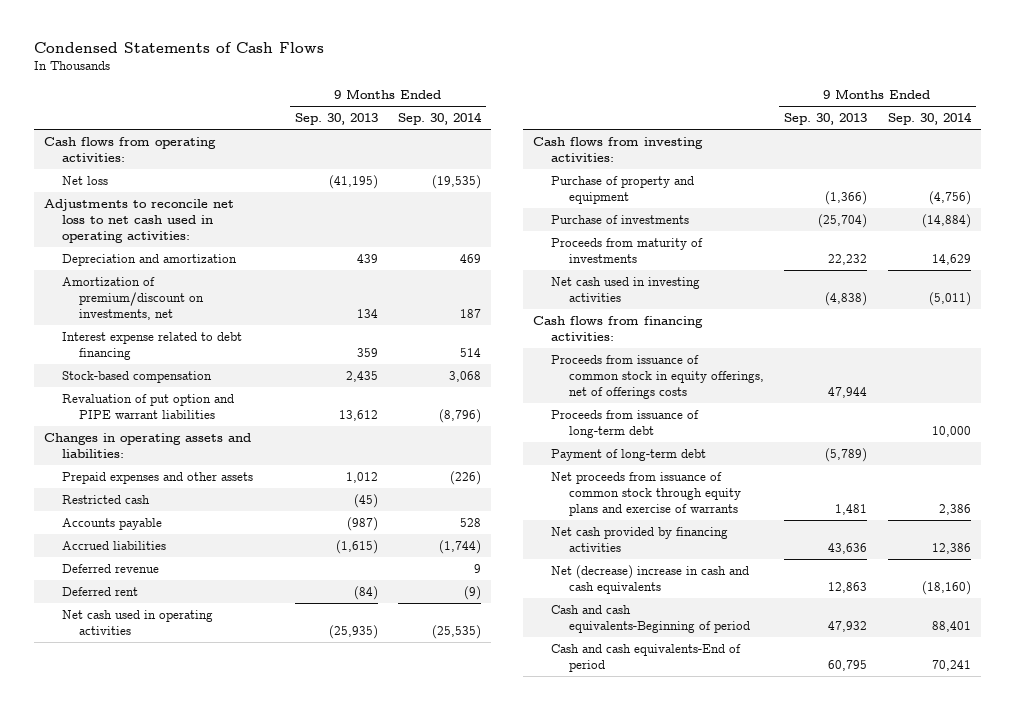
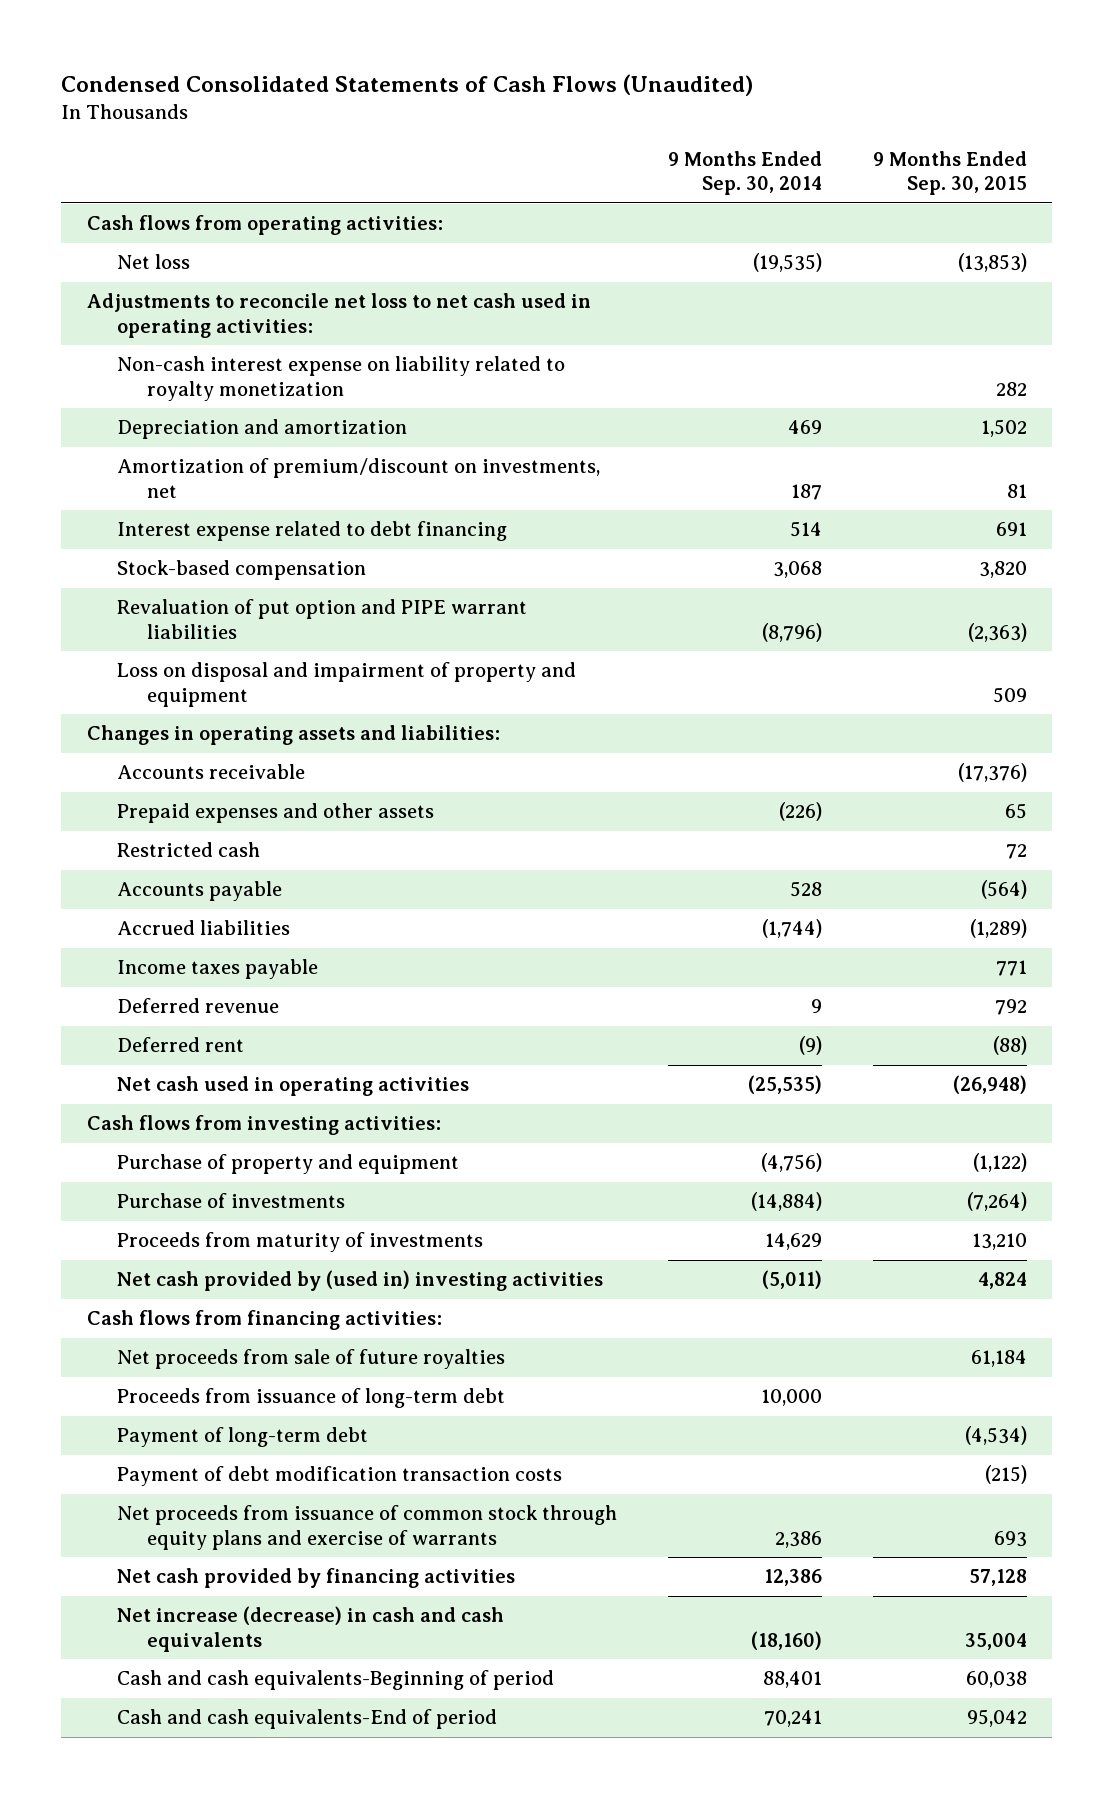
- Condensed Statements of Cash Flows
+ Condensed Consolidated Statements of Cash Flows (Unaudited)
- | 9 Months Ended Sep. 30, 2013 | 9 Months Ended Sep. 30, 2014
+ | 9 Months Ended Sep. 30, 2014 | 9 Months Ended Sep. 30, 2015
+ Non-cash interest expense on liability related to royalty monetization | | 282
+ Loss on disposal and impairment of property and equipment | | 509
+ Accounts receivable | | (17,376)
+ Income taxes payable | | 771
- Net cash used in investing activities | (4,838) | (5,011)
+ Net cash provided by (used in) investing activities | (5,011) | 4,824
- Proceeds from issuance of common stock in equity offerings, net of offerings costs | 47,944 |
+ Net proceeds from sale of future royalties | | 61,184
+ Payment of debt modification transaction costs | | (215)
- Net (decrease) increase in cash and cash equivalents | 12,863 | (18,160)
+ Net increase (decrease) in cash and cash equivalents | (18,160) | 35,004

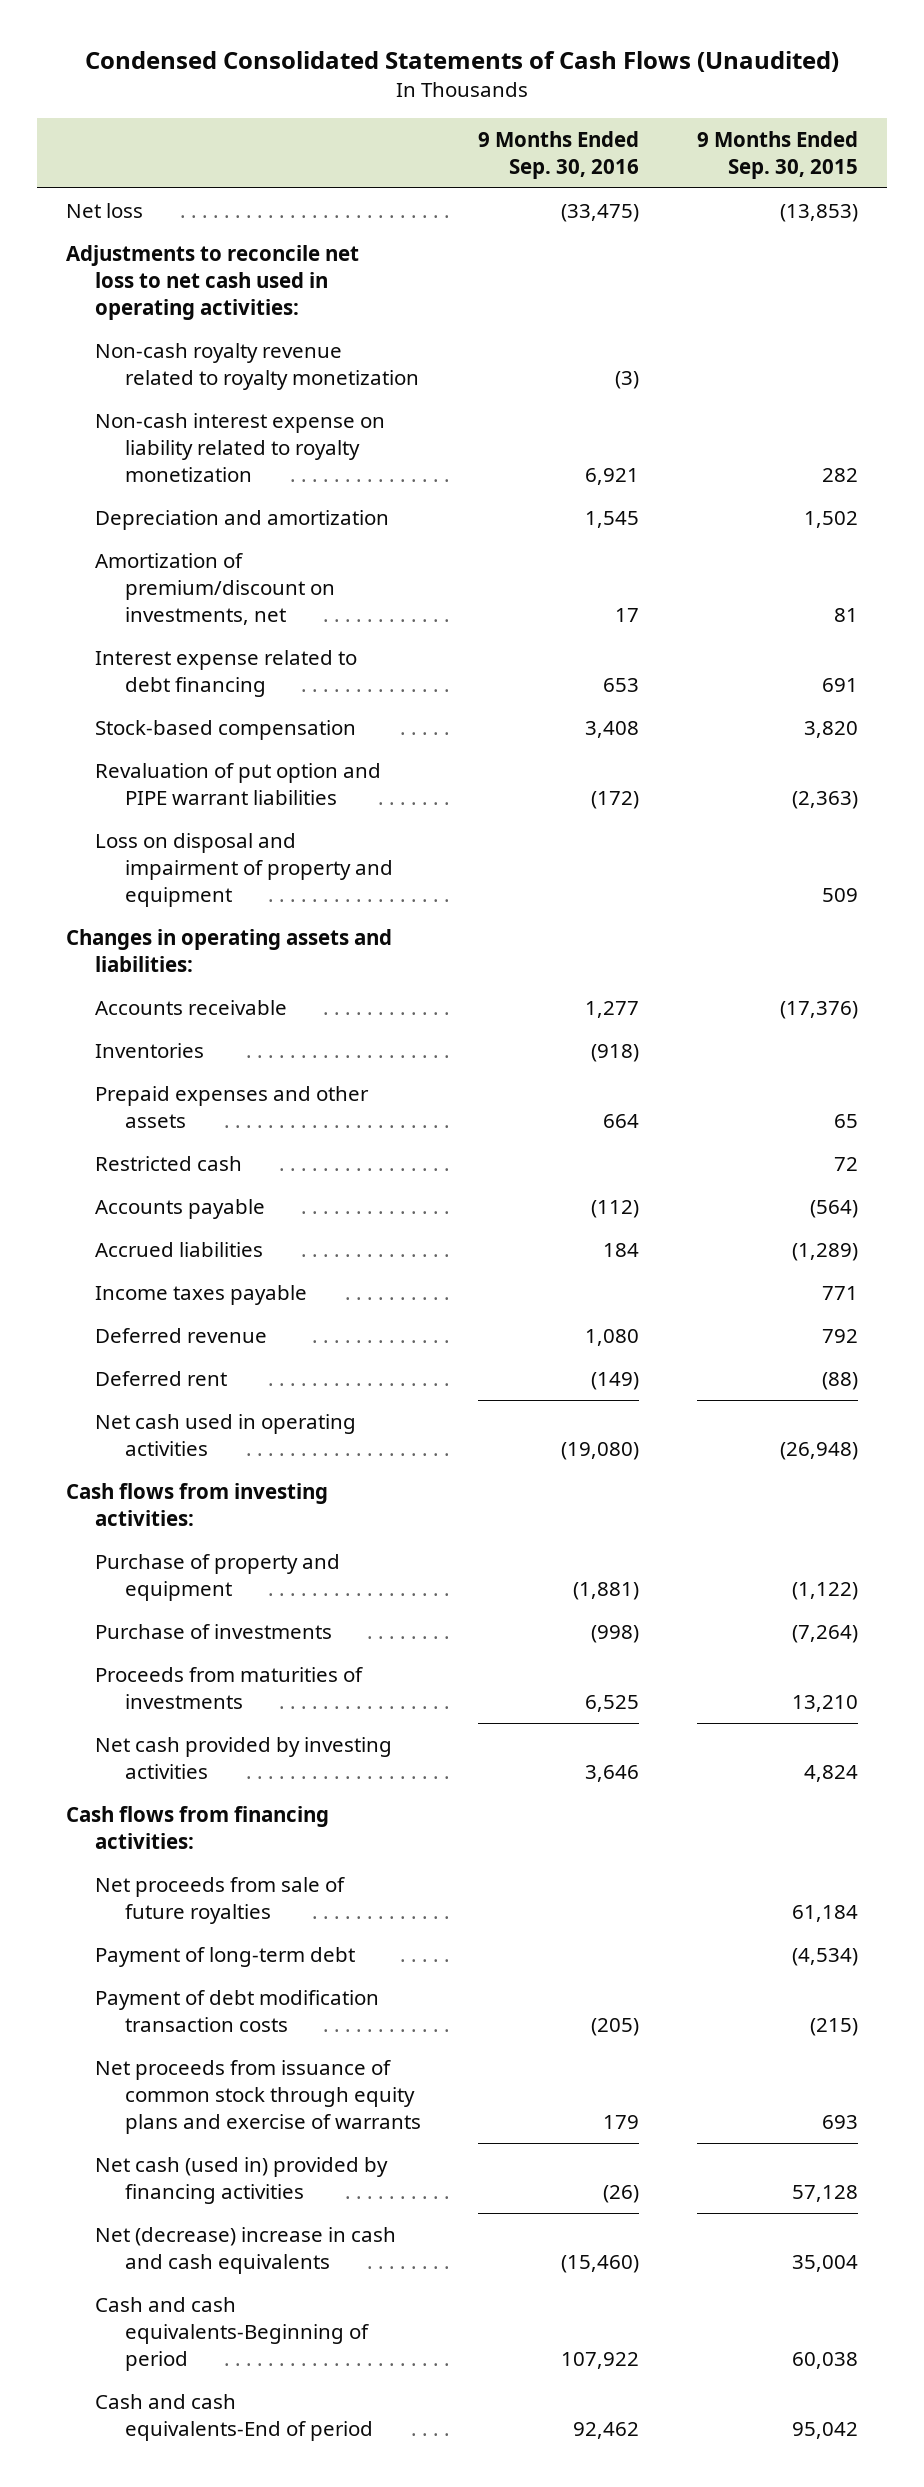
- | 9 Months Ended Sep. 30, 2014 | 9 Months Ended Sep. 30, 2015
+ | 9 Months Ended Sep. 30, 2016 | 9 Months Ended Sep. 30, 2015
- Cash flows from operating activities:
+ Non-cash royalty revenue related to royalty monetization | (3) |
+ Inventories | (918) |
- Proceeds from maturity of investments | 14,629 | 13,210
- Net cash provided by (used in) investing activities | (5,011) | 4,824
+ Proceeds from maturities of investments | 6,525 | 13,210
+ Net cash provided by investing activities | 3,646 | 4,824
- Proceeds from issuance of long-term debt | 10,000 |
- Net cash provided by financing activities | 12,386 | 57,128
- Net increase (decrease) in cash and cash equivalents | (18,160) | 35,004
+ Net cash (used in) provided by financing activities | (26) | 57,128
+ Net (decrease) increase in cash and cash equivalents | (15,460) | 35,004

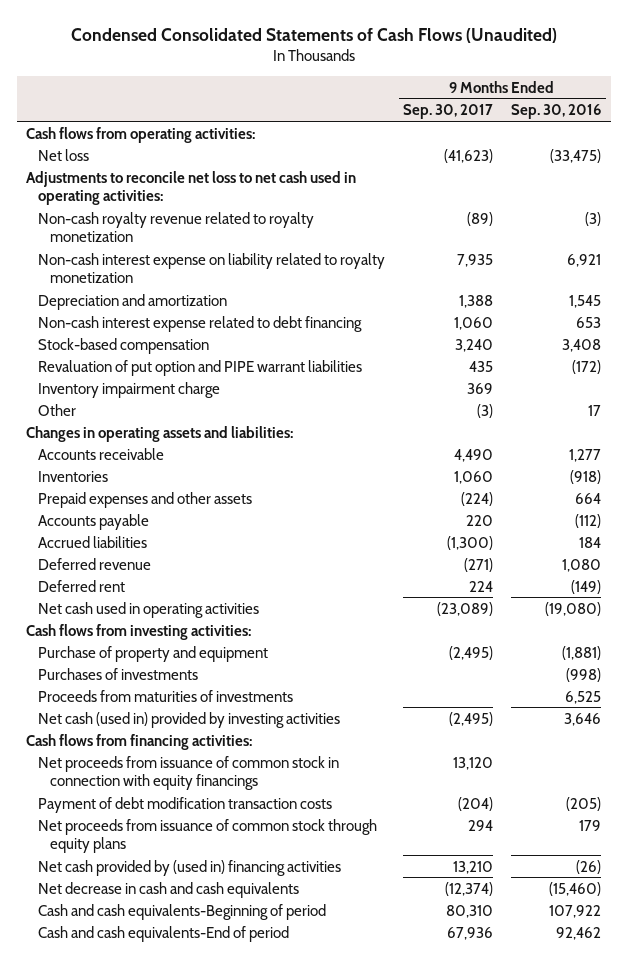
- | 9 Months Ended Sep. 30, 2016 | 9 Months Ended Sep. 30, 2015
+ | 9 Months Ended Sep. 30, 2017 | 9 Months Ended Sep. 30, 2016
+ Cash flows from operating activities:
- Amortization of premium/discount on investments, net | 17 | 81
- Interest expense related to debt financing | 653 | 691
+ Non-cash interest expense related to debt financing | 1,060 | 653
- Loss on disposal and impairment of property and equipment | | 509
+ Inventory impairment charge | 369 |
+ Other | (3) | 17
- Restricted cash | | 72
- Income taxes payable | | 771
- Purchase of investments | (998) | (7,264)
+ Purchases of investments | | (998)
- Net cash provided by investing activities | 3,646 | 4,824
+ Net cash (used in) provided by investing activities | (2,495) | 3,646
- Net proceeds from sale of future royalties | | 61,184
- Payment of long-term debt | | (4,534)
+ Net proceeds from issuance of common stock in connection with equity financings | 13,120 |
- Net proceeds from issuance of common stock through equity plans and exercise of warrants | 179 | 693
- Net cash (used in) provided by financing activities | (26) | 57,128
- Net (decrease) increase in cash and cash equivalents | (15,460) | 35,004
+ Net proceeds from issuance of common stock through equity plans | 294 | 179
+ Net cash provided by (used in) financing activities | 13,210 | (26)
+ Net decrease in cash and cash equivalents | (12,374) | (15,460)

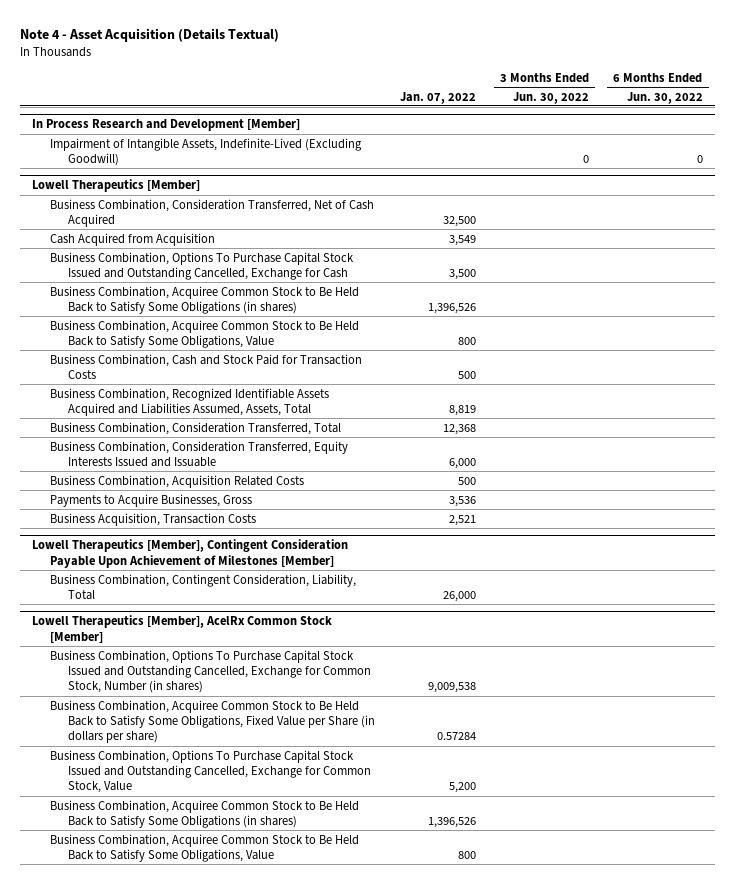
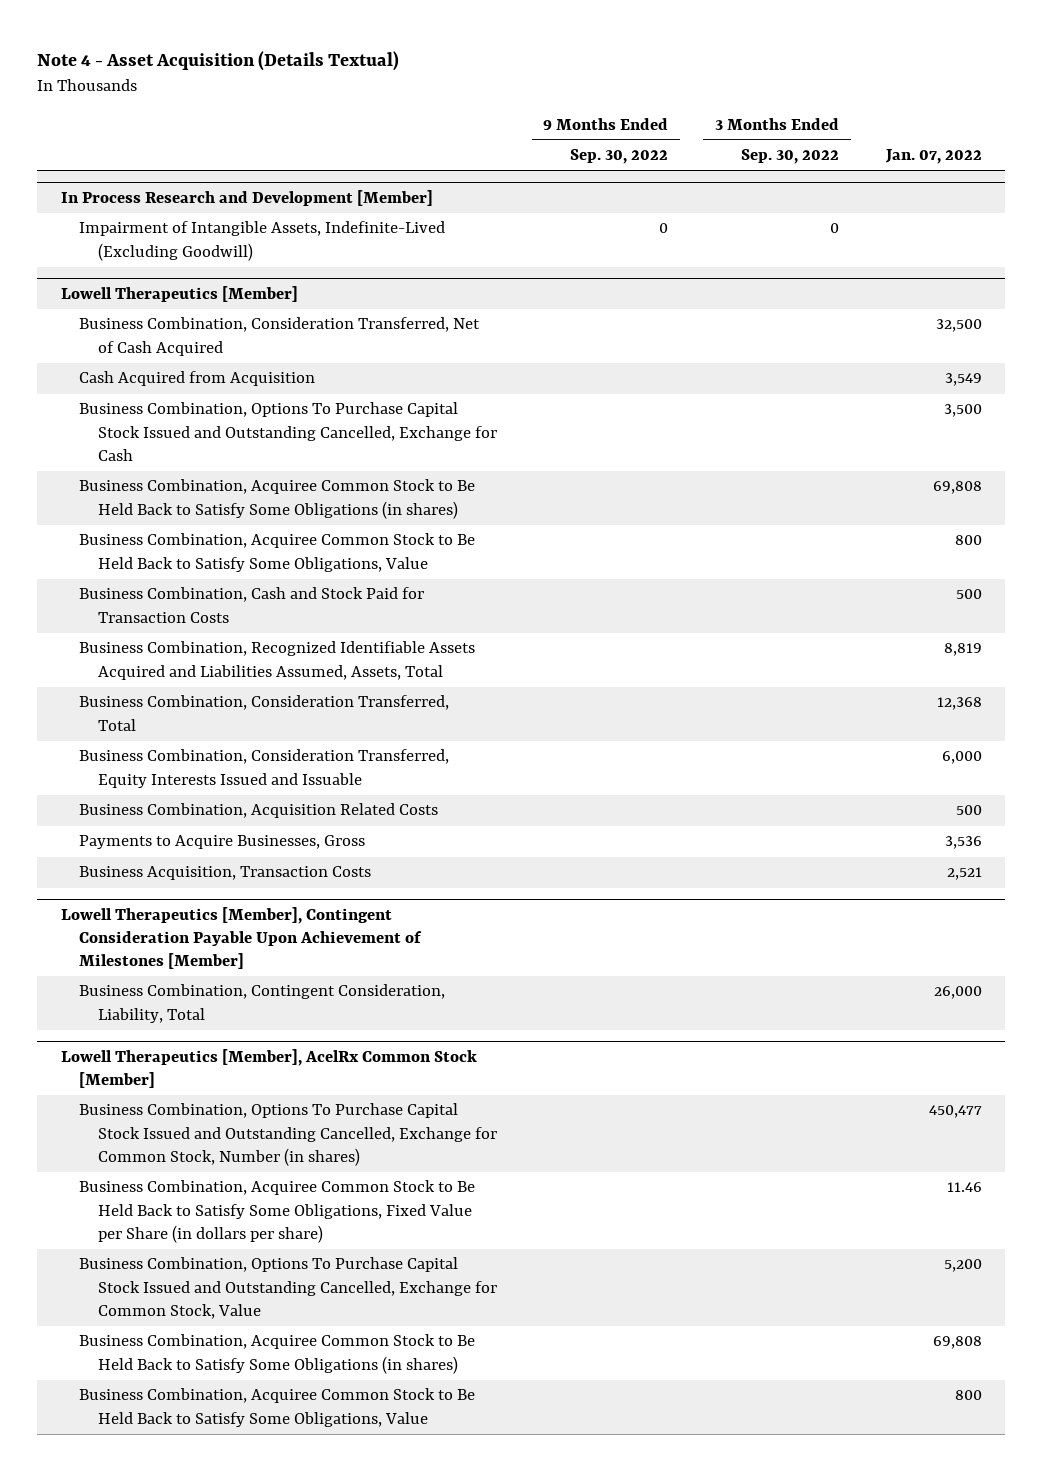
- | Jan. 07, 2022 | 3 Months Ended Jun. 30, 2022 | 6 Months Ended Jun. 30, 2022
+ | 9 Months Ended Sep. 30, 2022 | 3 Months Ended Sep. 30, 2022 | Jan. 07, 2022
@ Lowell Therapeutics [Member]
- Business Combination, Acquiree Common Stock to Be Held Back to Satisfy Some Obligations (in shares) | 1,396,526 | |
+ Business Combination, Acquiree Common Stock to Be Held Back to Satisfy Some Obligations (in shares) | | | 69,808
@ Lowell Therapeutics [Member], AcelRx Common Stock [Member]
- Business Combination, Options To Purchase Capital Stock Issued and Outstanding Cancelled, Exchange for Common Stock, Number (in shares) | 9,009,538 | |
- Business Combination, Acquiree Common Stock to Be Held Back to Satisfy Some Obligations, Fixed Value per Share (in dollars per share) | 0.57284 | |
+ Business Combination, Options To Purchase Capital Stock Issued and Outstanding Cancelled, Exchange for Common Stock, Number (in shares) | | | 450,477
+ Business Combination, Acquiree Common Stock to Be Held Back to Satisfy Some Obligations, Fixed Value per Share (in dollars per share) | | | 11.46
- Business Combination, Acquiree Common Stock to Be Held Back to Satisfy Some Obligations (in shares) | 1,396,526 | |
+ Business Combination, Acquiree Common Stock to Be Held Back to Satisfy Some Obligations (in shares) | | | 69,808

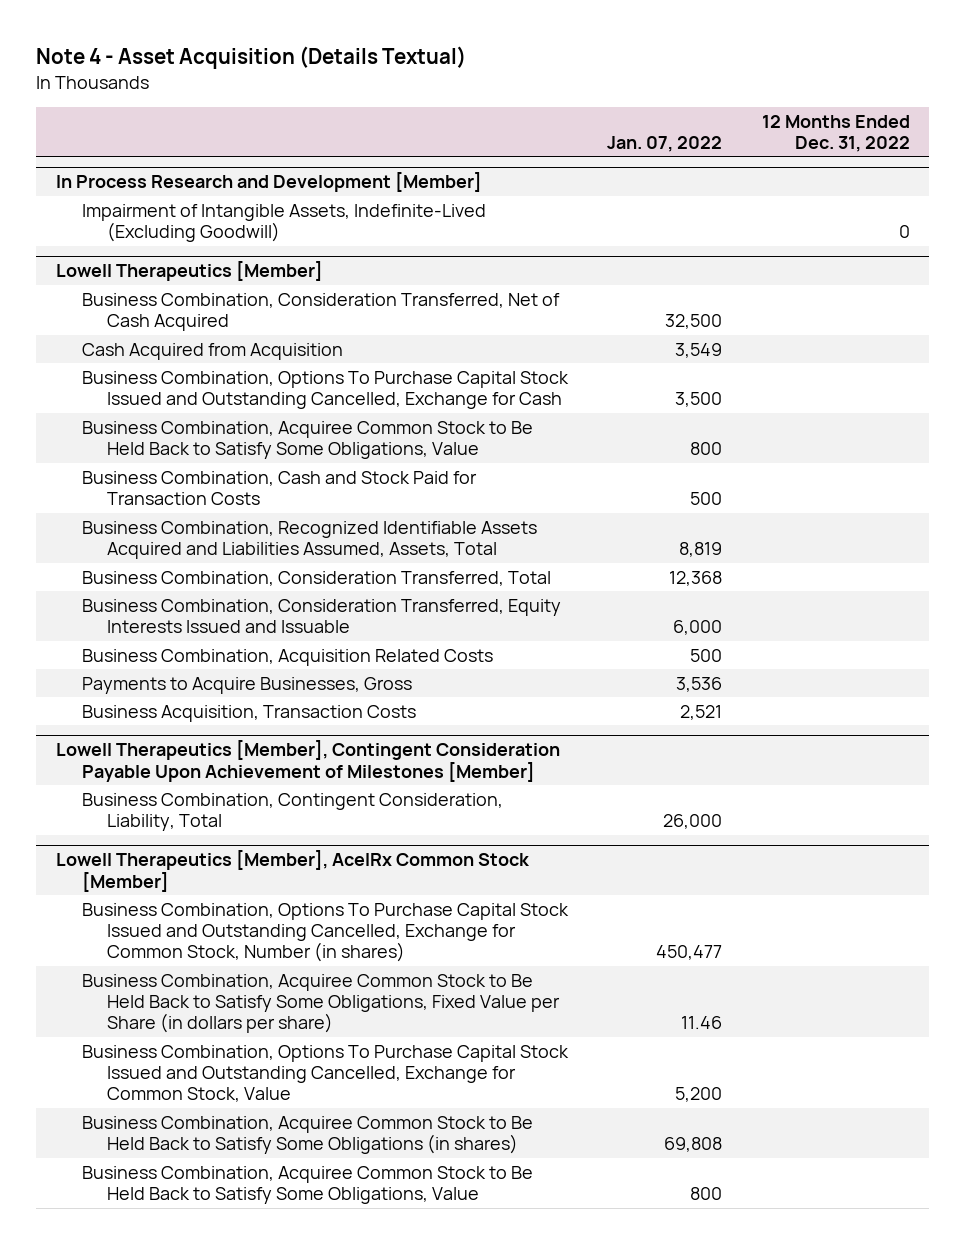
- | 9 Months Ended Sep. 30, 2022 | 3 Months Ended Sep. 30, 2022 | Jan. 07, 2022
+ | Jan. 07, 2022 | 12 Months Ended Dec. 31, 2022
@ Lowell Therapeutics [Member]
- Business Combination, Acquiree Common Stock to Be Held Back to Satisfy Some Obligations (in shares) | | | 69,808

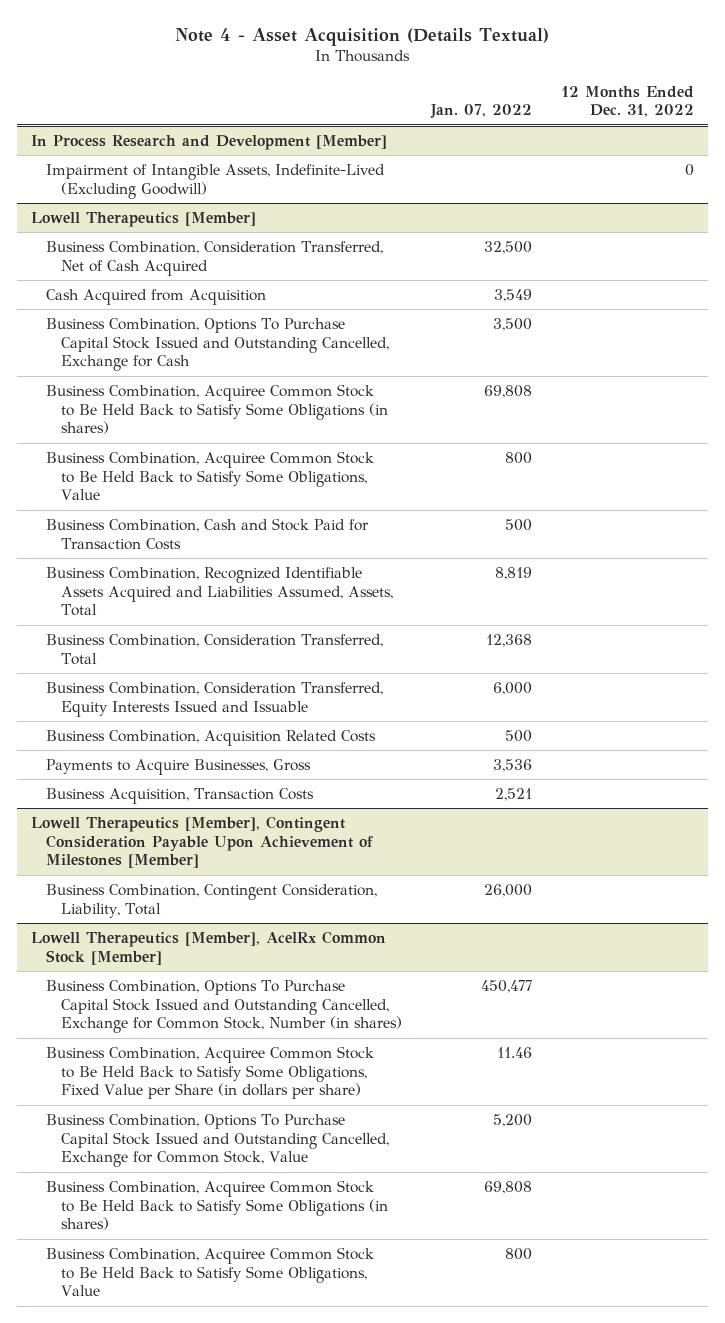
@ Lowell Therapeutics [Member]
+ Business Combination, Acquiree Common Stock to Be Held Back to Satisfy Some Obligations (in shares) | 69,808 |

